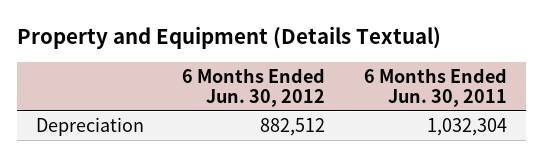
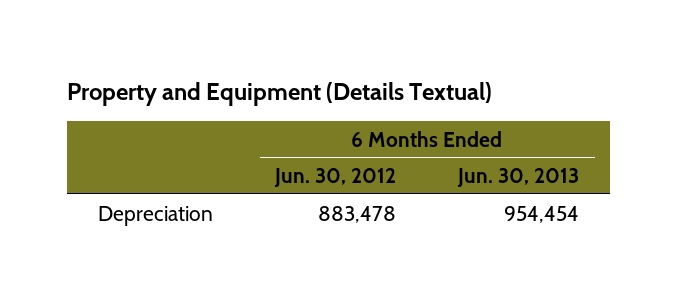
- | 6 Months Ended Jun. 30, 2012 | 6 Months Ended Jun. 30, 2011
+ | 6 Months Ended Jun. 30, 2012 | 6 Months Ended Jun. 30, 2013
- Depreciation | 882,512 | 1,032,304
+ Depreciation | 883,478 | 954,454

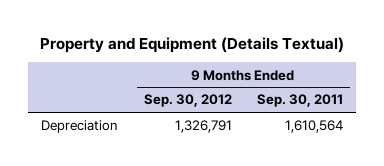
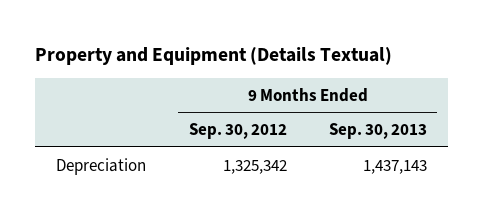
- | 9 Months Ended Sep. 30, 2012 | 9 Months Ended Sep. 30, 2011
+ | 9 Months Ended Sep. 30, 2012 | 9 Months Ended Sep. 30, 2013
- Depreciation | 1,326,791 | 1,610,564
+ Depreciation | 1,325,342 | 1,437,143

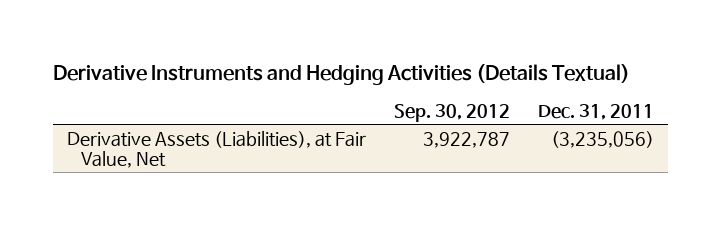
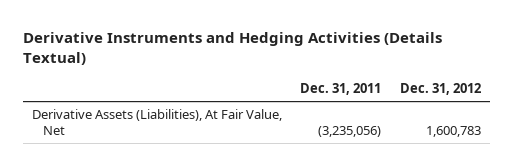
- | Sep. 30, 2012 | Dec. 31, 2011
+ | Dec. 31, 2011 | Dec. 31, 2012
- Derivative Assets (Liabilities), at Fair Value, Net | 3,922,787 | (3,235,056)
+ Derivative Assets (Liabilities), At Fair Value, Net | (3,235,056) | 1,600,783

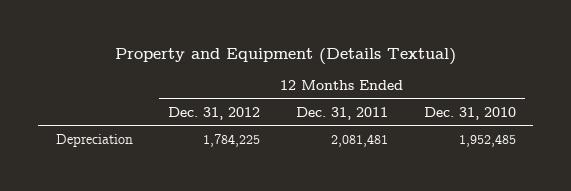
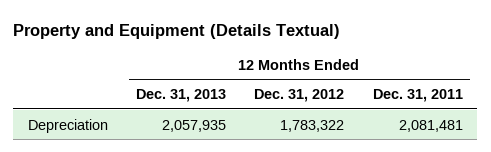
- | 12 Months Ended Dec. 31, 2012 | 12 Months Ended Dec. 31, 2011 | 12 Months Ended Dec. 31, 2010
+ | 12 Months Ended Dec. 31, 2013 | 12 Months Ended Dec. 31, 2012 | 12 Months Ended Dec. 31, 2011
- Depreciation | 1,784,225 | 2,081,481 | 1,952,485
+ Depreciation | 2,057,935 | 1,783,322 | 2,081,481

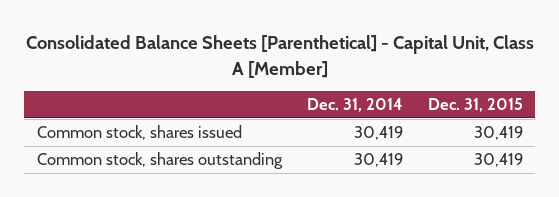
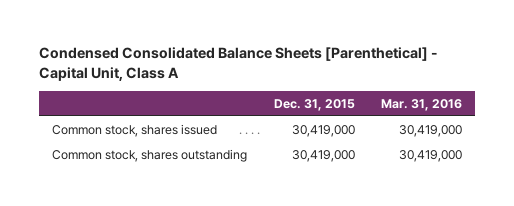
- Consolidated Balance Sheets [Parenthetical] - Capital Unit, Class A [Member]
+ Condensed Consolidated Balance Sheets [Parenthetical] - Capital Unit, Class A
- | Dec. 31, 2014 | Dec. 31, 2015
+ | Dec. 31, 2015 | Mar. 31, 2016
- Common stock, shares issued | 30,419 | 30,419
- Common stock, shares outstanding | 30,419 | 30,419
+ Common stock, shares issued | 30,419,000 | 30,419,000
+ Common stock, shares outstanding | 30,419,000 | 30,419,000

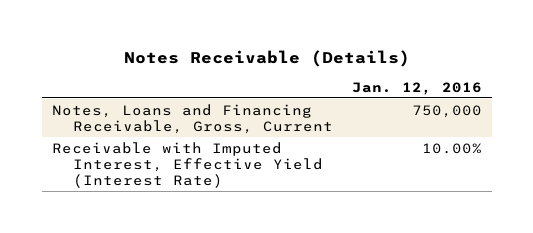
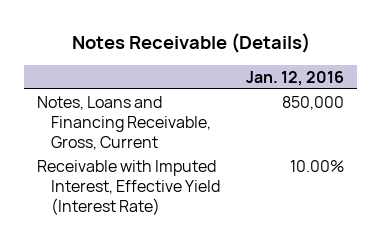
- Notes, Loans and Financing Receivable, Gross, Current | 750,000
+ Notes, Loans and Financing Receivable, Gross, Current | 850,000

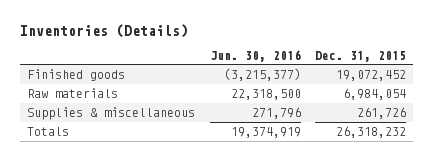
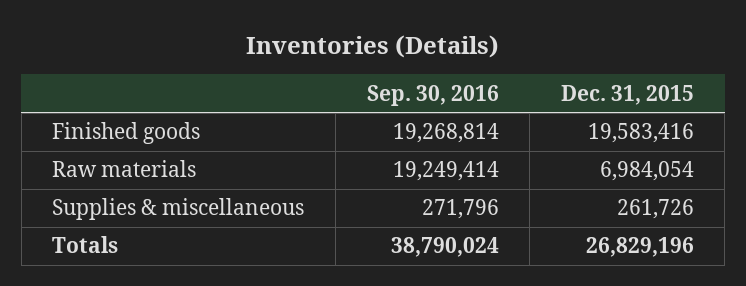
- | Jun. 30, 2016 | Dec. 31, 2015
+ | Sep. 30, 2016 | Dec. 31, 2015
- Finished goods | (3,215,377) | 19,072,452
+ Finished goods | 19,268,814 | 19,583,416
- Totals | 19,374,919 | 26,318,232
+ Totals | 38,790,024 | 26,829,196

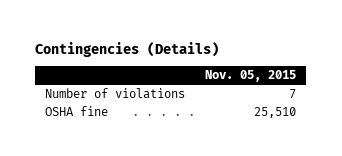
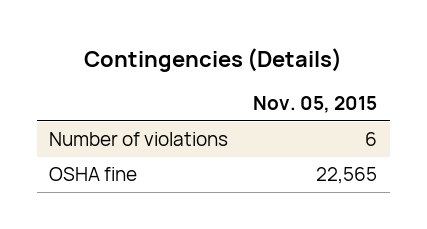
- Number of violations | 7
- OSHA fine | 25,510
+ Number of violations | 6
+ OSHA fine | 22,565

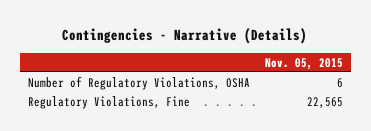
- Contingencies (Details)
+ Contingencies - Narrative (Details)
- Number of violations | 6
- OSHA fine | 22,565
+ Number of Regulatory Violations, OSHA | 6
+ Regulatory Violations, Fine | 22,565

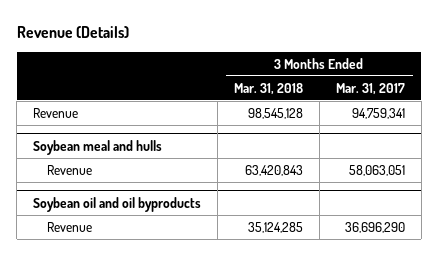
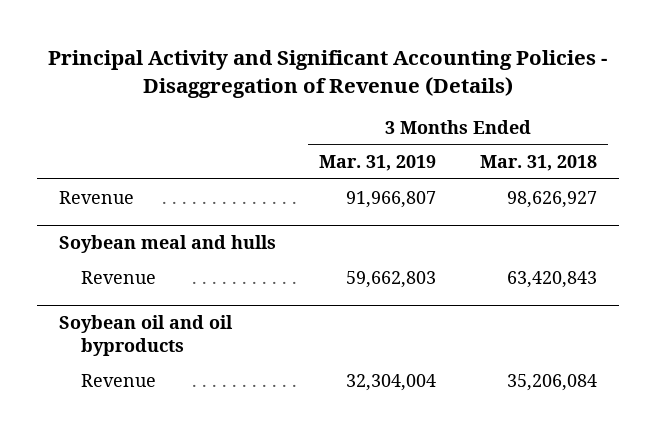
- Revenue (Details)
+ Principal Activity and Significant Accounting Policies - Disaggregation of Revenue (Details)
- | 3 Months Ended Mar. 31, 2018 | 3 Months Ended Mar. 31, 2017
+ | 3 Months Ended Mar. 31, 2019 | 3 Months Ended Mar. 31, 2018
- Revenue | 98,545,128 | 94,759,341
+ Revenue | 91,966,807 | 98,626,927
@ Soybean oil and oil byproducts
- Revenue | 35,124,285 | 36,696,290
+ Revenue | 32,304,004 | 35,206,084

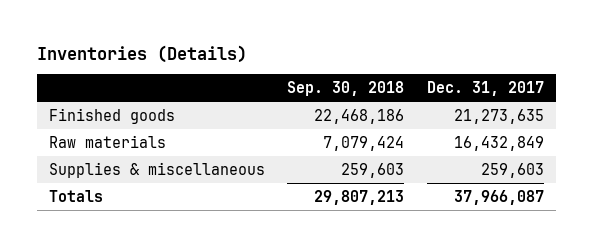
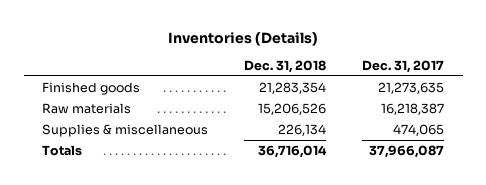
- | Sep. 30, 2018 | Dec. 31, 2017
+ | Dec. 31, 2018 | Dec. 31, 2017
- Raw materials | 7,079,424 | 16,432,849
- Supplies & miscellaneous | 259,603 | 259,603
+ Raw materials | 15,206,526 | 16,218,387
+ Supplies & miscellaneous | 226,134 | 474,065

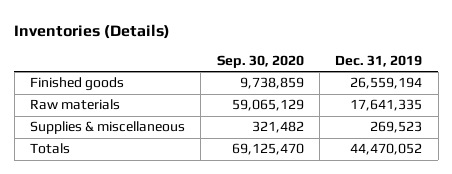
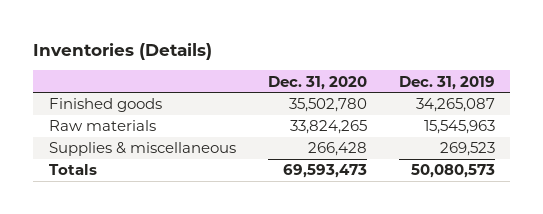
- | Sep. 30, 2020 | Dec. 31, 2019
+ | Dec. 31, 2020 | Dec. 31, 2019
- Finished goods | 9,738,859 | 26,559,194
- Raw materials | 59,065,129 | 17,641,335
+ Finished goods | 35,502,780 | 34,265,087
+ Raw materials | 33,824,265 | 15,545,963
- Totals | 69,125,470 | 44,470,052
+ Totals | 69,593,473 | 50,080,573

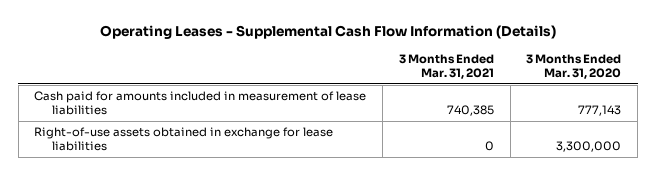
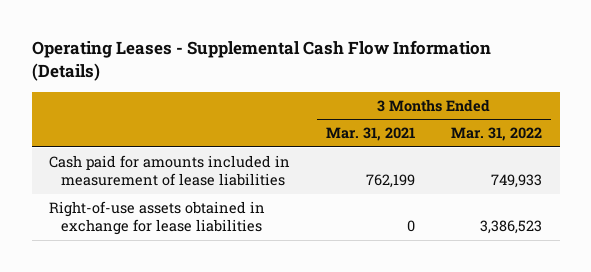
- | 3 Months Ended Mar. 31, 2021 | 3 Months Ended Mar. 31, 2020
+ | 3 Months Ended Mar. 31, 2021 | 3 Months Ended Mar. 31, 2022
- Cash paid for amounts included in measurement of lease liabilities | 740,385 | 777,143
+ Cash paid for amounts included in measurement of lease liabilities | 762,199 | 749,933

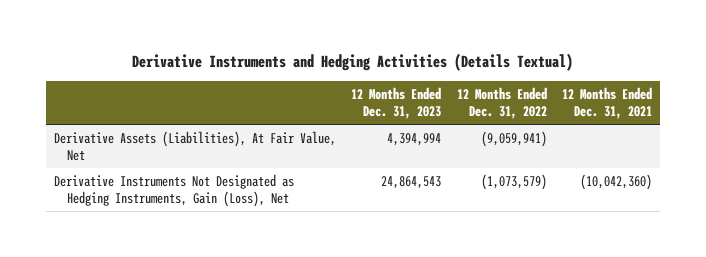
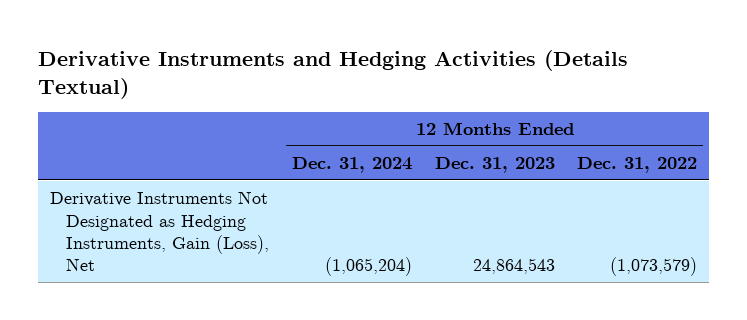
- | 12 Months Ended Dec. 31, 2023 | 12 Months Ended Dec. 31, 2022 | 12 Months Ended Dec. 31, 2021
+ | 12 Months Ended Dec. 31, 2024 | 12 Months Ended Dec. 31, 2023 | 12 Months Ended Dec. 31, 2022
- Derivative Assets (Liabilities), At Fair Value, Net | 4,394,994 | (9,059,941) |

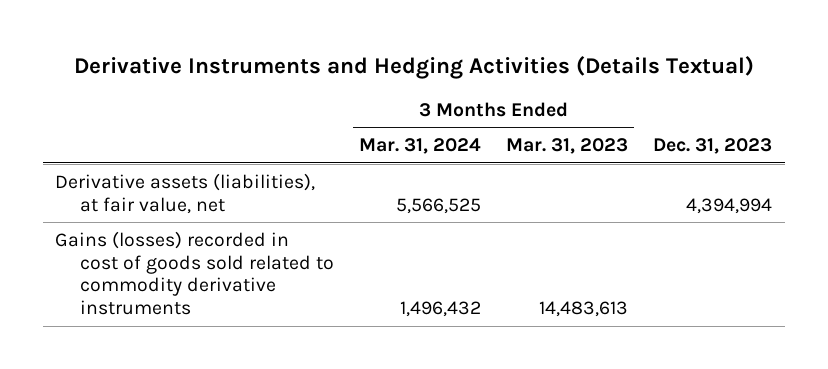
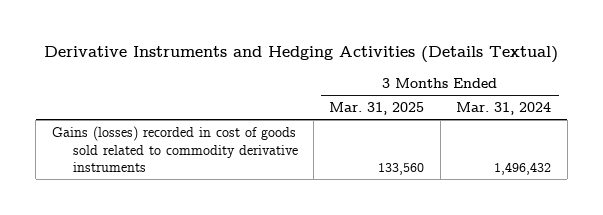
- | 3 Months Ended Mar. 31, 2024 | 3 Months Ended Mar. 31, 2023 | Dec. 31, 2023
+ | 3 Months Ended Mar. 31, 2025 | 3 Months Ended Mar. 31, 2024
- Derivative assets (liabilities), at fair value, net | 5,566,525 | | 4,394,994

